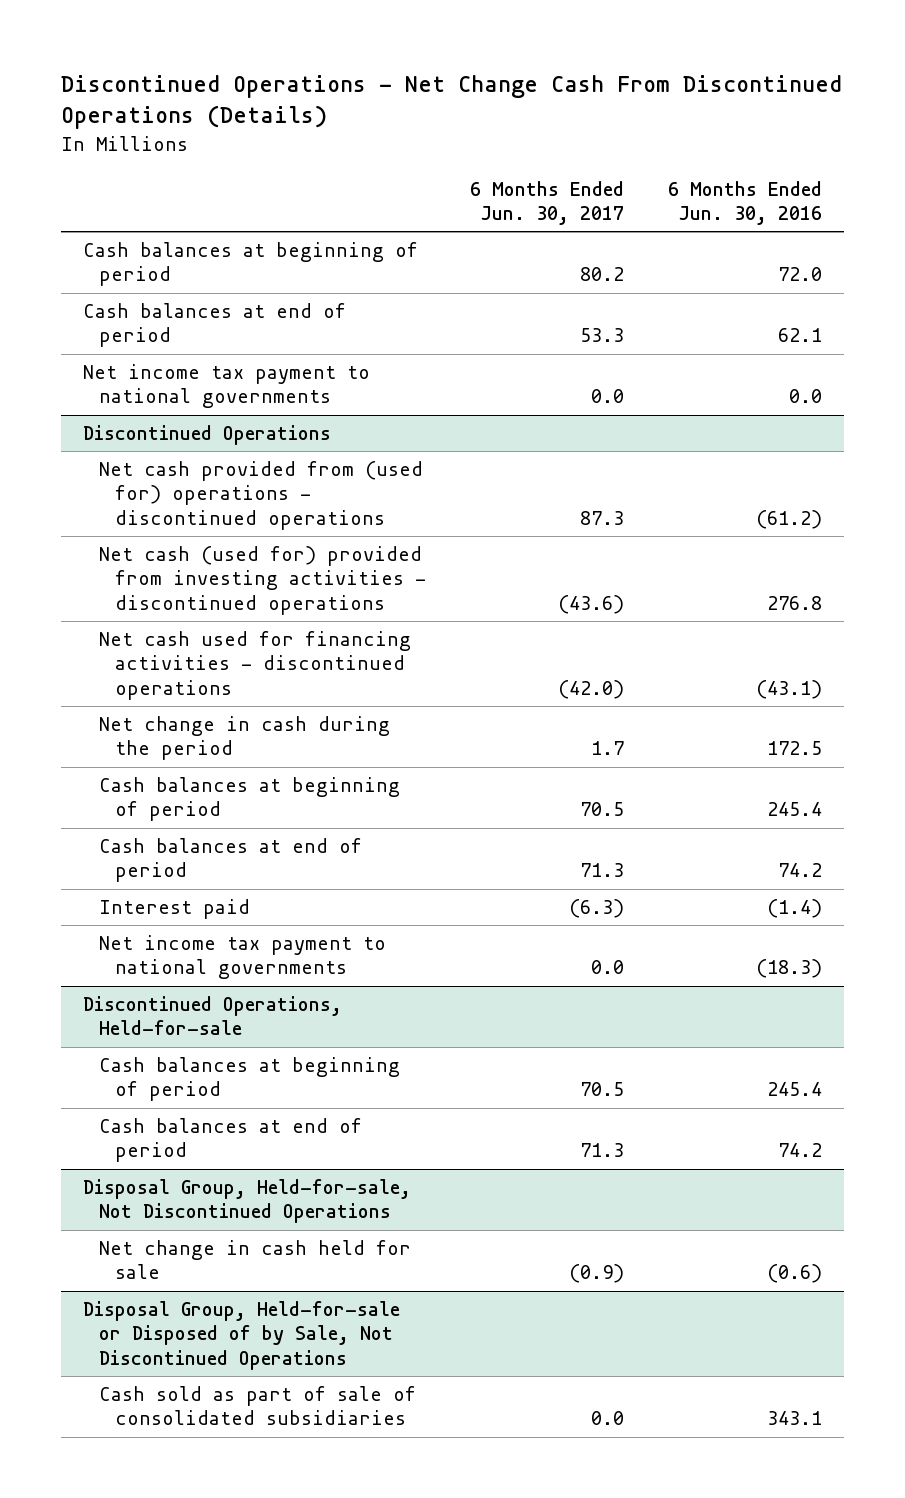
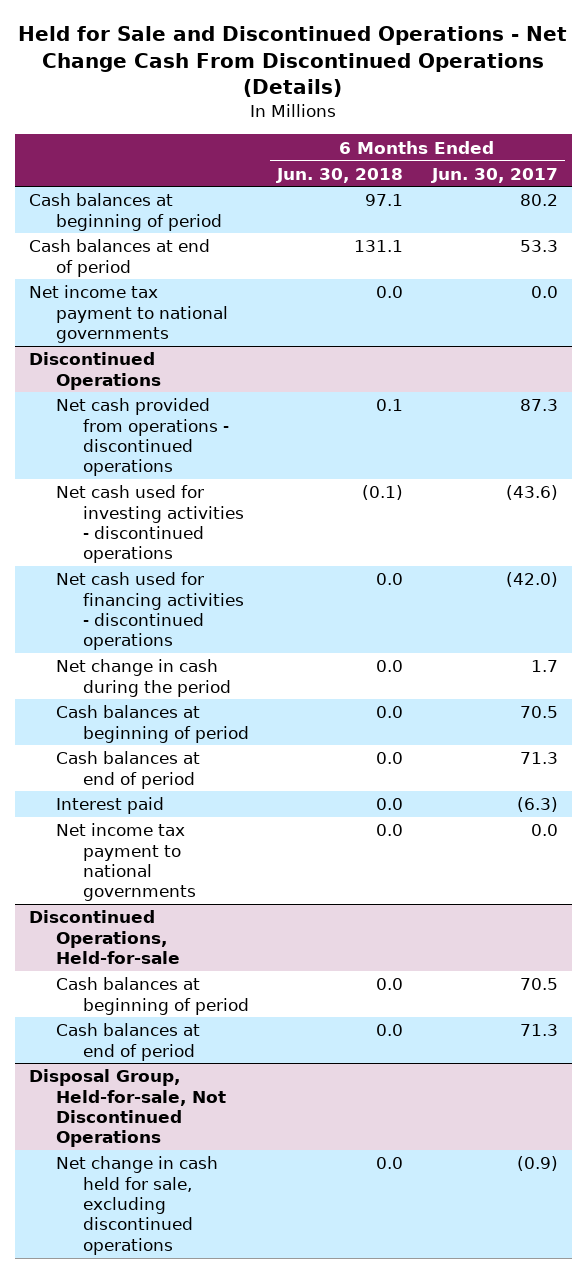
- Discontinued Operations - Net Change Cash From Discontinued Operations (Details)
+ Held for Sale and Discontinued Operations - Net Change Cash From Discontinued Operations (Details)
- | 6 Months Ended Jun. 30, 2017 | 6 Months Ended Jun. 30, 2016
+ | 6 Months Ended Jun. 30, 2018 | 6 Months Ended Jun. 30, 2017
@ Discontinued Operations
- Net cash provided from (used for) operations - discontinued operations | 87.3 | (61.2)
- Net cash (used for) provided from investing activities - discontinued operations | (43.6) | 276.8
+ Net cash provided from operations - discontinued operations | 0.1 | 87.3
+ Net cash used for investing activities - discontinued operations | (0.1) | (43.6)
@ Disposal Group, Held-for-sale, Not Discontinued Operations
- Net change in cash held for sale | (0.9) | (0.6)
- Disposal Group, Held-for-sale or Disposed of by Sale, Not Discontinued Operations
- Cash sold as part of sale of consolidated subsidiaries | 0.0 | 343.1
@ Disposal Group, Held-for-sale, Not Discontinued Operations
+ Net change in cash held for sale, excluding discontinued operations | 0.0 | (0.9)

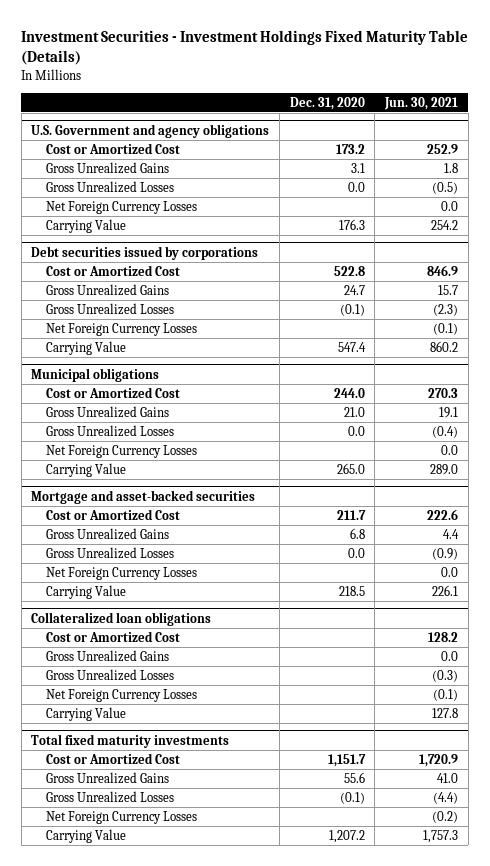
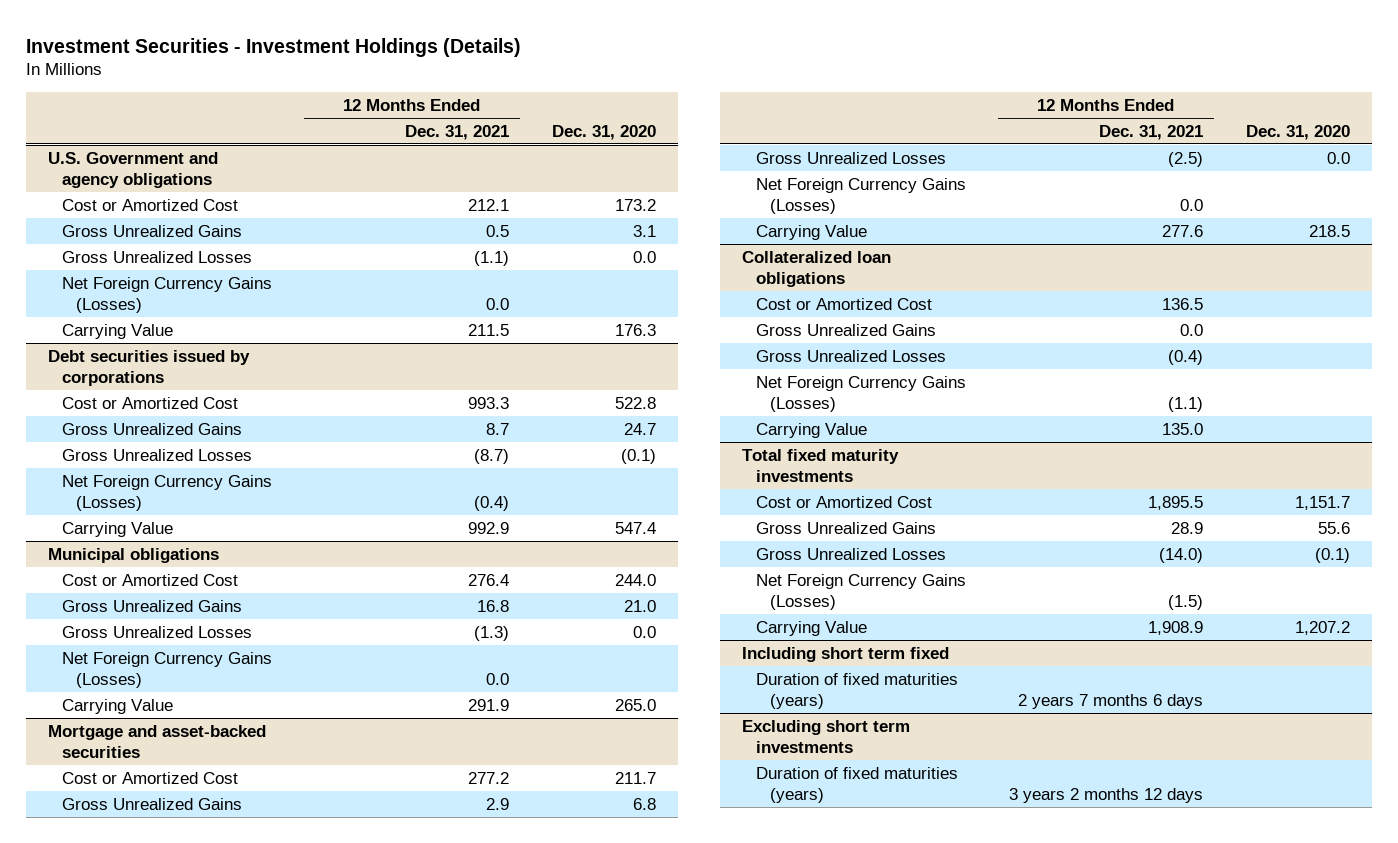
- Investment Securities - Investment Holdings Fixed Maturity Table (Details)
+ Investment Securities - Investment Holdings (Details)
- | Dec. 31, 2020 | Jun. 30, 2021
+ | 12 Months Ended Dec. 31, 2021 | Dec. 31, 2020
@ U.S. Government and agency obligations
- Net Foreign Currency Losses | | 0.0
+ Net Foreign Currency Gains (Losses) | 0.0 |
@ Debt securities issued by corporations
- Net Foreign Currency Losses | | (0.1)
+ Net Foreign Currency Gains (Losses) | (0.4) |
@ Municipal obligations
- Net Foreign Currency Losses | | 0.0
+ Net Foreign Currency Gains (Losses) | 0.0 |
@ Mortgage and asset-backed securities
- Net Foreign Currency Losses | | 0.0
+ Net Foreign Currency Gains (Losses) | 0.0 |
@ Collateralized loan obligations
- Net Foreign Currency Losses | | (0.1)
+ Net Foreign Currency Gains (Losses) | (1.1) |
@ Total fixed maturity investments
- Net Foreign Currency Losses | | (0.2)
+ Net Foreign Currency Gains (Losses) | (1.5) |
+ Including short term fixed
+ Duration of fixed maturities (years) | 2 years 7 months 6 days |
+ Excluding short term investments
+ Duration of fixed maturities (years) | 3 years 2 months 12 days |

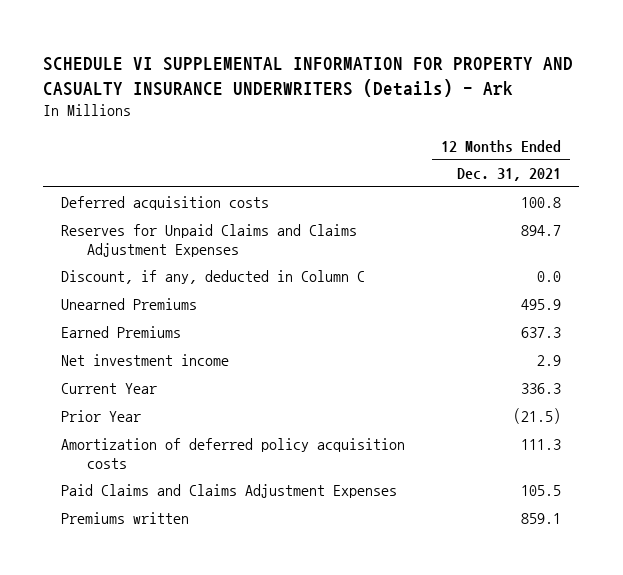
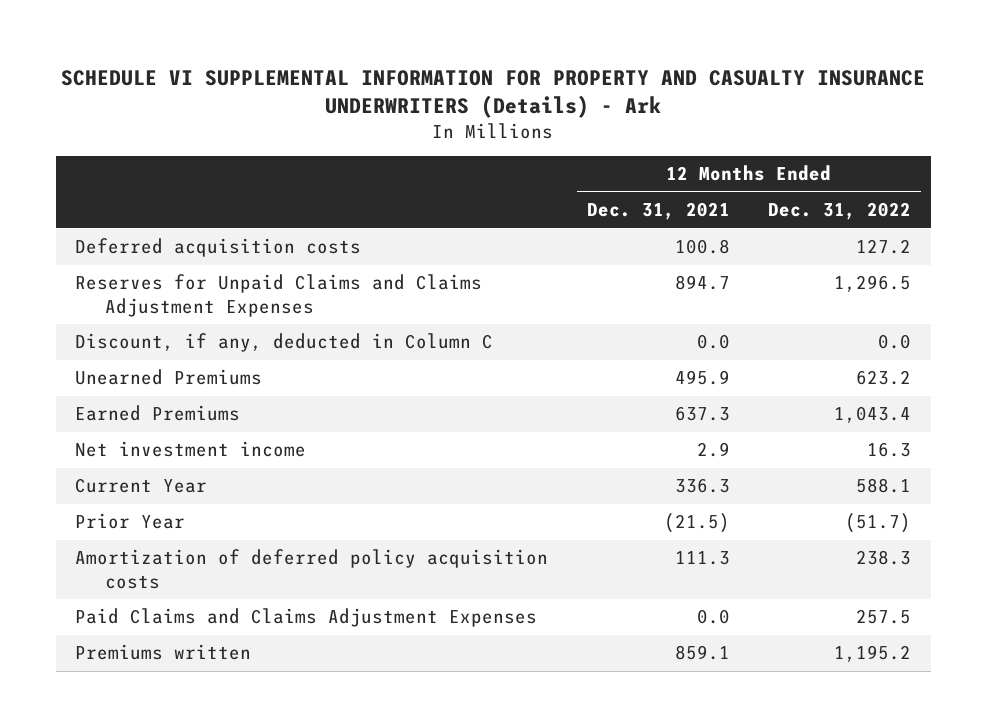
- | 12 Months Ended Dec. 31, 2021
+ | 12 Months Ended Dec. 31, 2021 | 12 Months Ended Dec. 31, 2022
- Paid Claims and Claims Adjustment Expenses | 105.5
+ Paid Claims and Claims Adjustment Expenses | 0.0 | 257.5

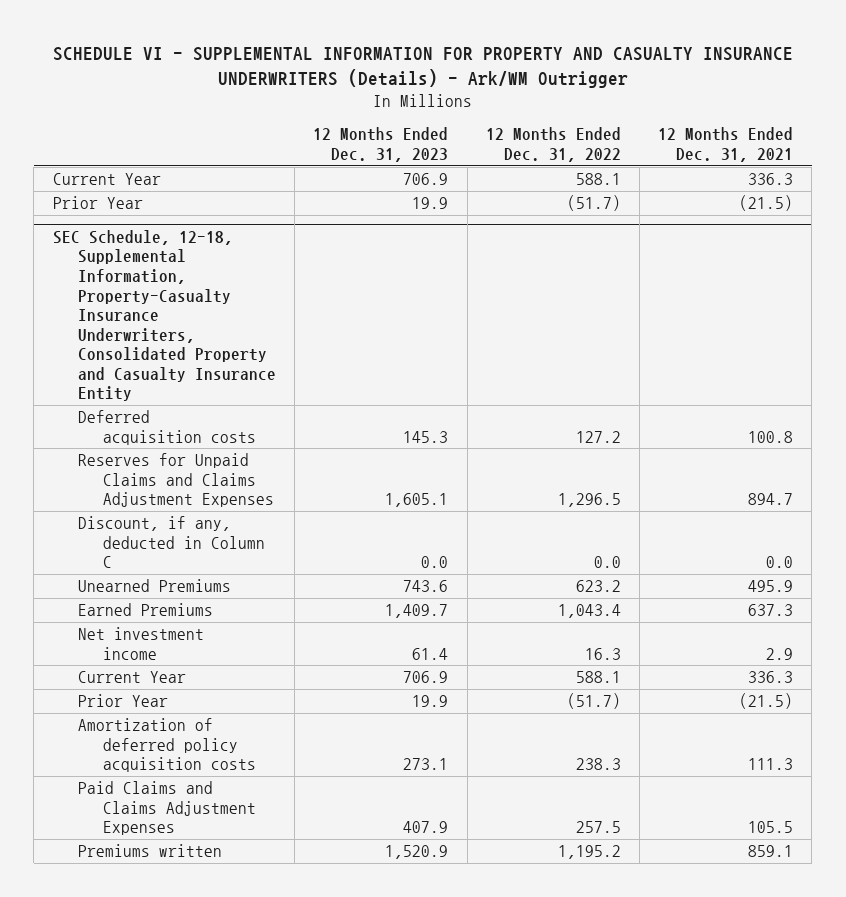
- SCHEDULE VI SUPPLEMENTAL INFORMATION FOR PROPERTY AND CASUALTY INSURANCE UNDERWRITERS (Details) - Ark
+ SCHEDULE VI - SUPPLEMENTAL INFORMATION FOR PROPERTY AND CASUALTY INSURANCE UNDERWRITERS (Details) - Ark/WM Outrigger
- | 12 Months Ended Dec. 31, 2021 | 12 Months Ended Dec. 31, 2022
+ | 12 Months Ended Dec. 31, 2023 | 12 Months Ended Dec. 31, 2022 | 12 Months Ended Dec. 31, 2021
+ Current Year | 706.9 | 588.1 | 336.3
+ Prior Year | 19.9 | (51.7) | (21.5)
+ SEC Schedule, 12-18, Supplemental Information, Property-Casualty Insurance Underwriters, Consolidated Property and Casualty Insurance Entity
- Paid Claims and Claims Adjustment Expenses | 0.0 | 257.5
+ Paid Claims and Claims Adjustment Expenses | 407.9 | 257.5 | 105.5

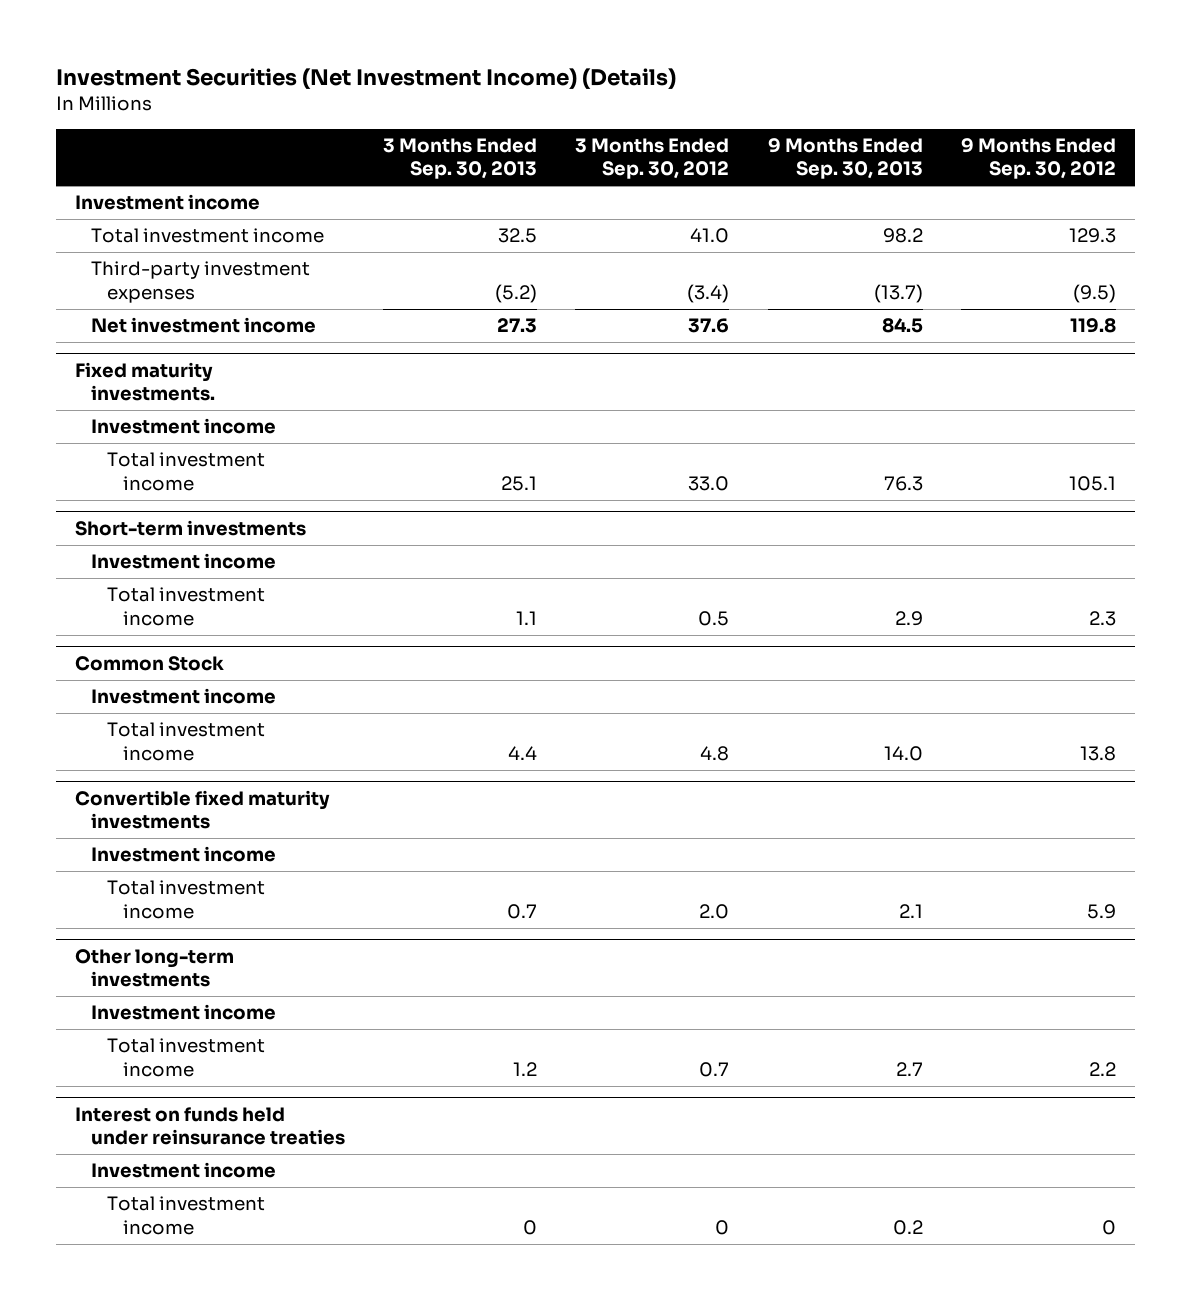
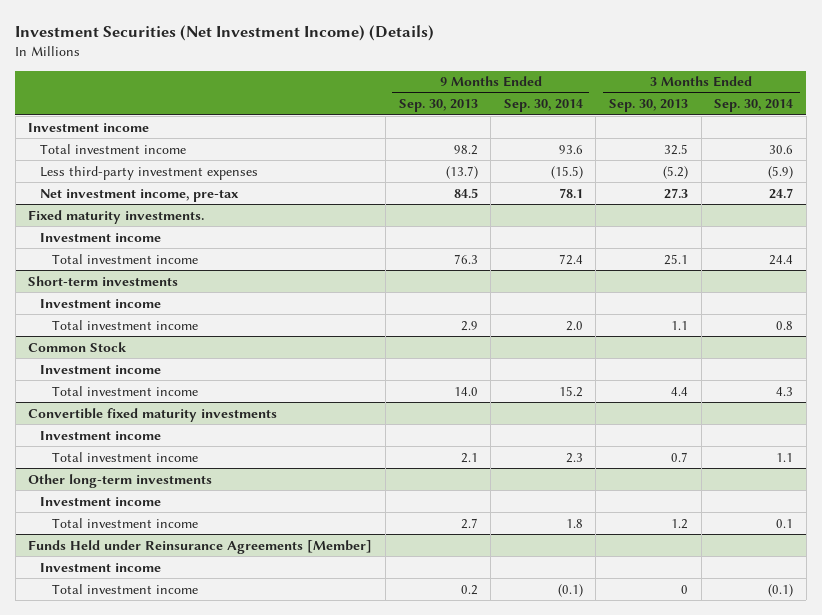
- | 3 Months Ended Sep. 30, 2013 | 3 Months Ended Sep. 30, 2012 | 9 Months Ended Sep. 30, 2013 | 9 Months Ended Sep. 30, 2012
+ | 9 Months Ended Sep. 30, 2013 | 9 Months Ended Sep. 30, 2014 | 3 Months Ended Sep. 30, 2013 | 3 Months Ended Sep. 30, 2014
- Third-party investment expenses | (5.2) | (3.4) | (13.7) | (9.5)
- Net investment income | 27.3 | 37.6 | 84.5 | 119.8
+ Less third-party investment expenses | (13.7) | (15.5) | (5.2) | (5.9)
+ Net investment income, pre-tax | 84.5 | 78.1 | 27.3 | 24.7
- Interest on funds held under reinsurance treaties
+ Funds Held under Reinsurance Agreements [Member]

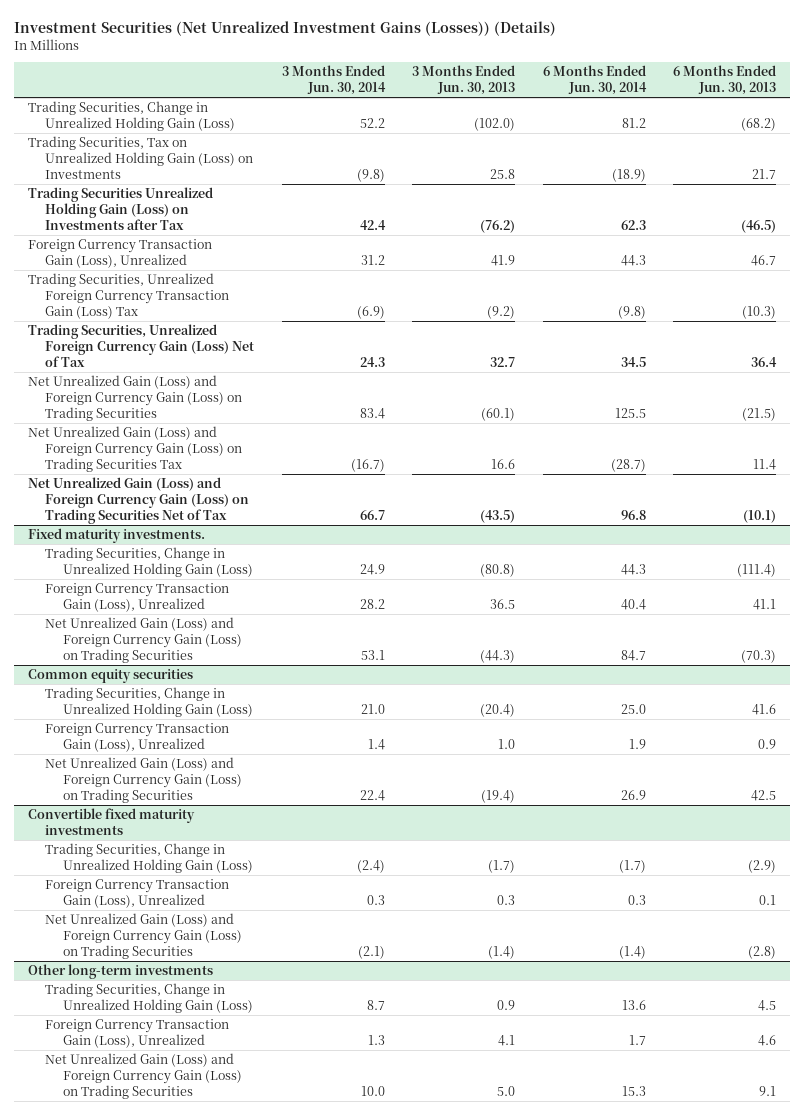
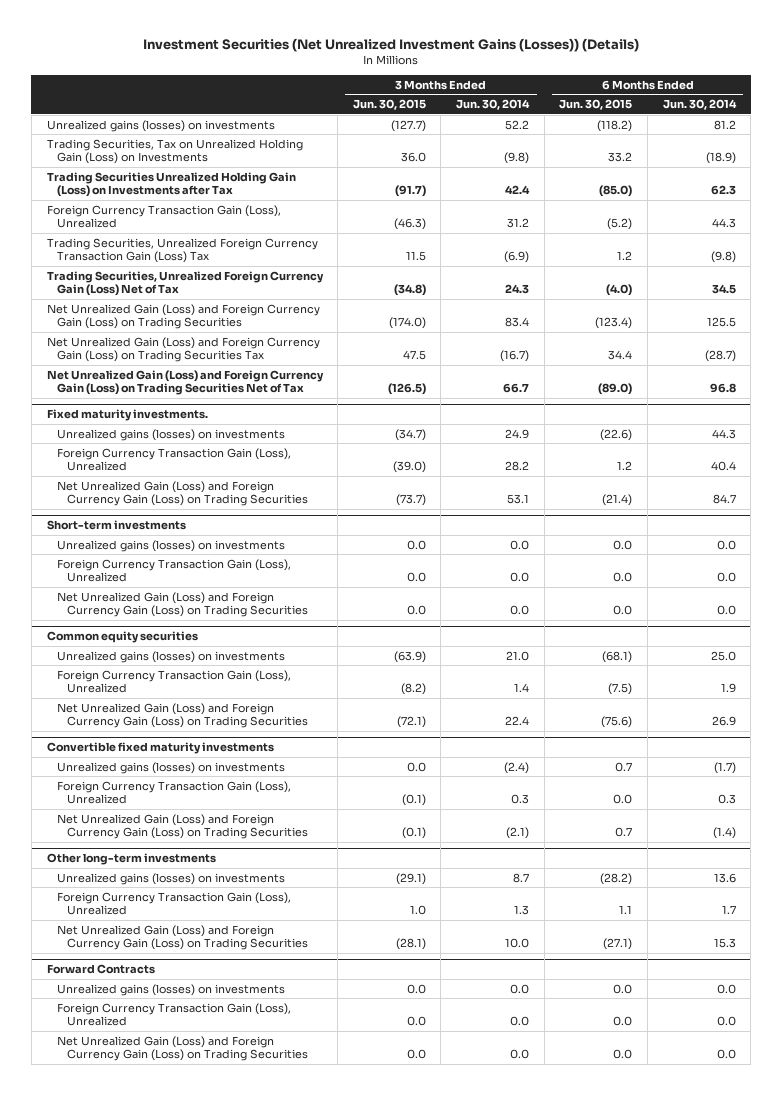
- | 3 Months Ended Jun. 30, 2014 | 3 Months Ended Jun. 30, 2013 | 6 Months Ended Jun. 30, 2014 | 6 Months Ended Jun. 30, 2013
+ | 3 Months Ended Jun. 30, 2015 | 3 Months Ended Jun. 30, 2014 | 6 Months Ended Jun. 30, 2015 | 6 Months Ended Jun. 30, 2014
- Trading Securities, Change in Unrealized Holding Gain (Loss) | 52.2 | (102.0) | 81.2 | (68.2)
+ Unrealized gains (losses) on investments | (127.7) | 52.2 | (118.2) | 81.2
@ Fixed maturity investments.
- Trading Securities, Change in Unrealized Holding Gain (Loss) | 24.9 | (80.8) | 44.3 | (111.4)
+ Unrealized gains (losses) on investments | (34.7) | 24.9 | (22.6) | 44.3
+ Short-term investments
+ Unrealized gains (losses) on investments | 0.0 | 0.0 | 0.0 | 0.0
+ Foreign Currency Transaction Gain (Loss), Unrealized | 0.0 | 0.0 | 0.0 | 0.0
+ Net Unrealized Gain (Loss) and Foreign Currency Gain (Loss) on Trading Securities | 0.0 | 0.0 | 0.0 | 0.0
@ Common equity securities
- Trading Securities, Change in Unrealized Holding Gain (Loss) | 21.0 | (20.4) | 25.0 | 41.6
+ Unrealized gains (losses) on investments | (63.9) | 21.0 | (68.1) | 25.0
@ Convertible fixed maturity investments
- Trading Securities, Change in Unrealized Holding Gain (Loss) | (2.4) | (1.7) | (1.7) | (2.9)
+ Unrealized gains (losses) on investments | 0.0 | (2.4) | 0.7 | (1.7)
@ Other long-term investments
- Trading Securities, Change in Unrealized Holding Gain (Loss) | 8.7 | 0.9 | 13.6 | 4.5
+ Unrealized gains (losses) on investments | (29.1) | 8.7 | (28.2) | 13.6
+ Forward Contracts
+ Unrealized gains (losses) on investments | 0.0 | 0.0 | 0.0 | 0.0
+ Foreign Currency Transaction Gain (Loss), Unrealized | 0.0 | 0.0 | 0.0 | 0.0
+ Net Unrealized Gain (Loss) and Foreign Currency Gain (Loss) on Trading Securities | 0.0 | 0.0 | 0.0 | 0.0

